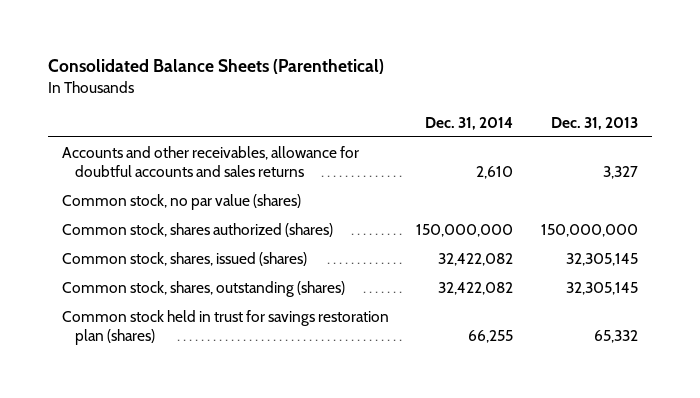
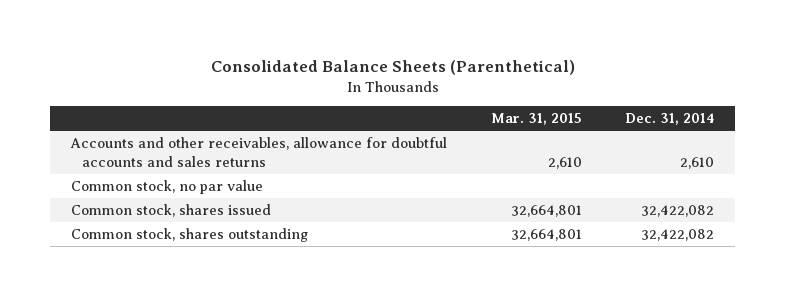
- | Dec. 31, 2014 | Dec. 31, 2013
+ | Mar. 31, 2015 | Dec. 31, 2014
- Common stock, no par value (shares)
- Common stock, shares authorized (shares) | 150,000,000 | 150,000,000
- Common stock, shares, issued (shares) | 32,422,082 | 32,305,145
- Common stock, shares, outstanding (shares) | 32,422,082 | 32,305,145
- Common stock held in trust for savings restoration plan (shares) | 66,255 | 65,332
+ Common stock, no par value
+ Common stock, shares issued | 32,664,801 | 32,422,082
+ Common stock, shares outstanding | 32,664,801 | 32,422,082

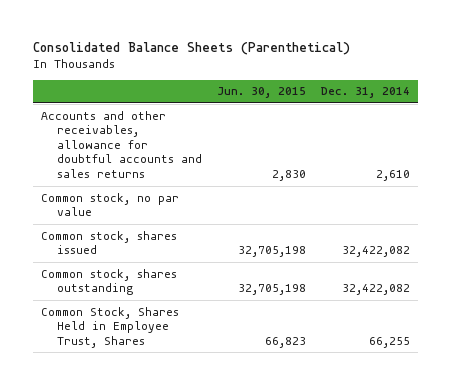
- | Mar. 31, 2015 | Dec. 31, 2014
+ | Jun. 30, 2015 | Dec. 31, 2014
+ Common Stock, Shares Held in Employee Trust, Shares | 66,823 | 66,255

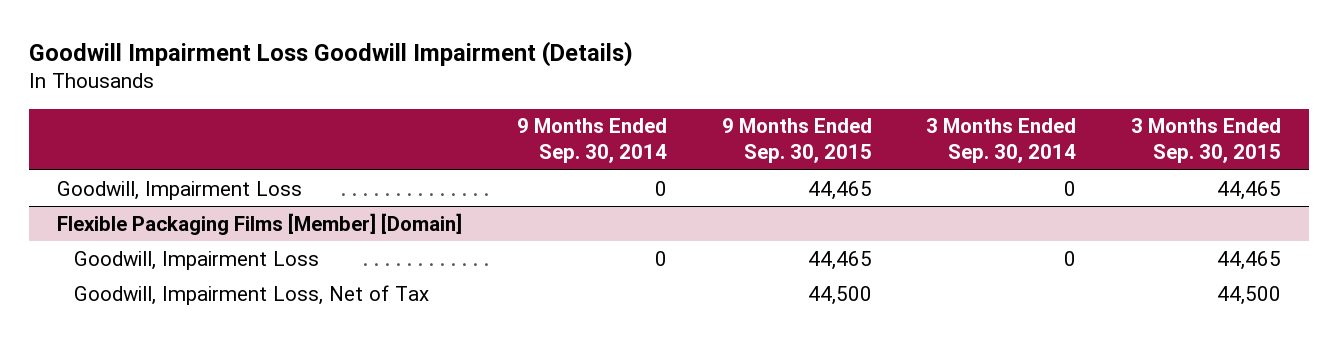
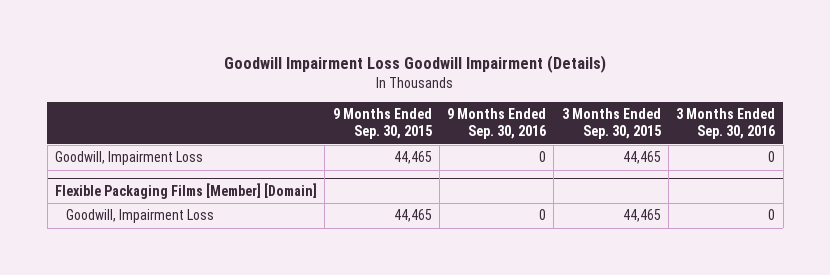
- | 9 Months Ended Sep. 30, 2014 | 9 Months Ended Sep. 30, 2015 | 3 Months Ended Sep. 30, 2014 | 3 Months Ended Sep. 30, 2015
+ | 9 Months Ended Sep. 30, 2015 | 9 Months Ended Sep. 30, 2016 | 3 Months Ended Sep. 30, 2015 | 3 Months Ended Sep. 30, 2016
@ Flexible Packaging Films [Member] [Domain]
- Goodwill, Impairment Loss, Net of Tax | | 44,500 | | 44,500

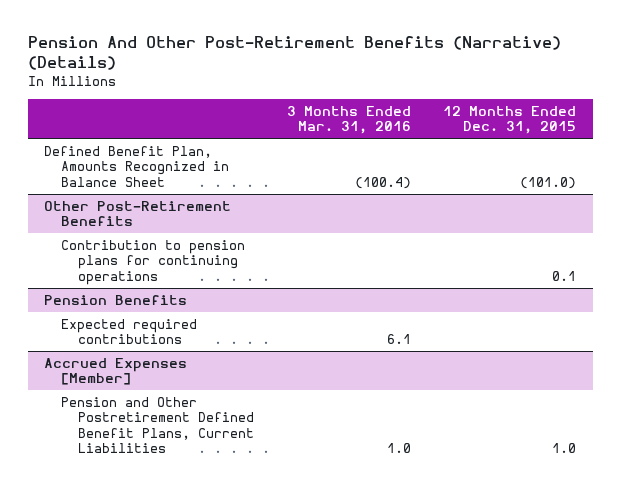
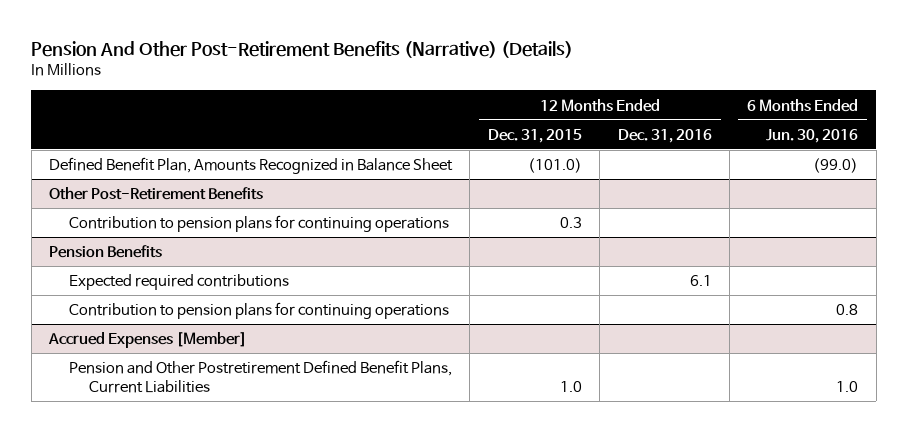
- | 3 Months Ended Mar. 31, 2016 | 12 Months Ended Dec. 31, 2015
+ | 12 Months Ended Dec. 31, 2015 | 12 Months Ended Dec. 31, 2016 | 6 Months Ended Jun. 30, 2016
@ Other Post-Retirement Benefits
- Contribution to pension plans for continuing operations | | 0.1
+ Contribution to pension plans for continuing operations | 0.3 | |
@ Pension Benefits
+ Contribution to pension plans for continuing operations | | | 0.8

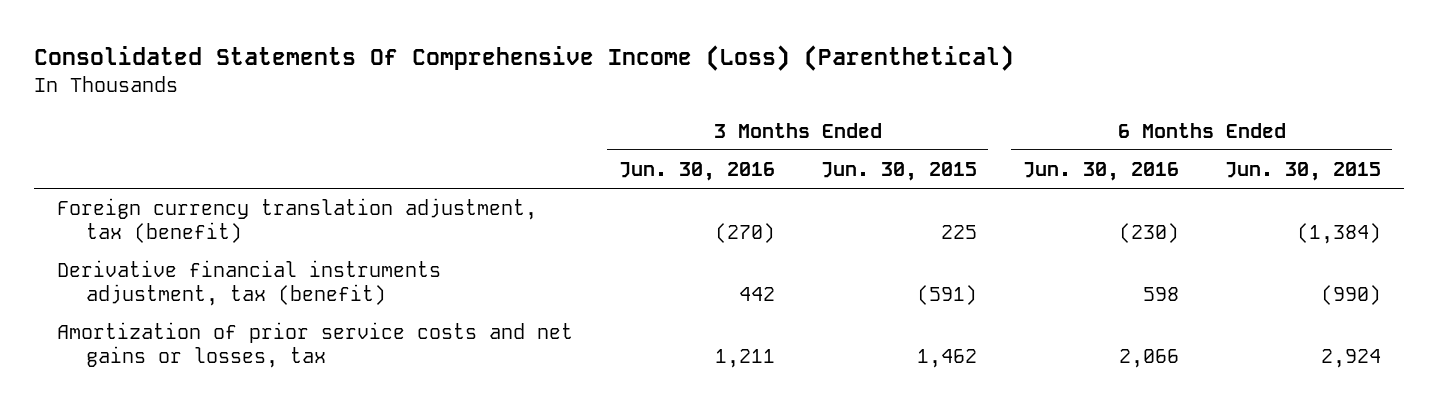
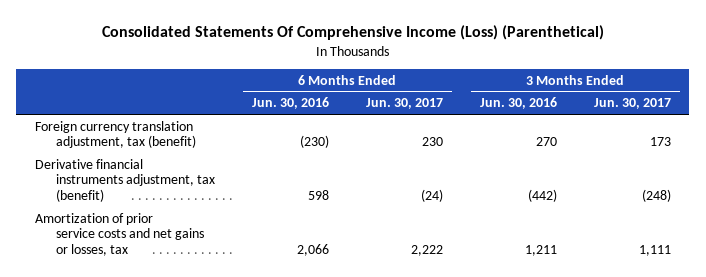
- | 3 Months Ended Jun. 30, 2016 | 3 Months Ended Jun. 30, 2015 | 6 Months Ended Jun. 30, 2016 | 6 Months Ended Jun. 30, 2015
+ | 6 Months Ended Jun. 30, 2016 | 6 Months Ended Jun. 30, 2017 | 3 Months Ended Jun. 30, 2016 | 3 Months Ended Jun. 30, 2017
- Foreign currency translation adjustment, tax (benefit) | (270) | 225 | (230) | (1,384)
- Derivative financial instruments adjustment, tax (benefit) | 442 | (591) | 598 | (990)
+ Foreign currency translation adjustment, tax (benefit) | (230) | 230 | 270 | 173
+ Derivative financial instruments adjustment, tax (benefit) | 598 | (24) | (442) | (248)

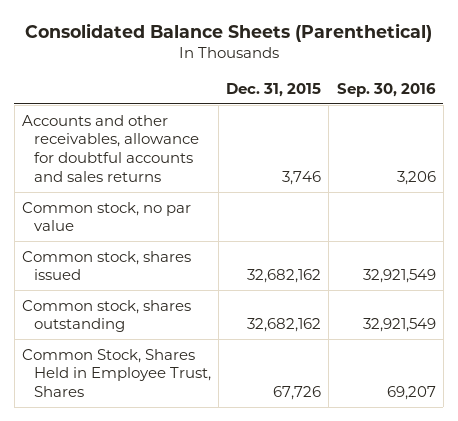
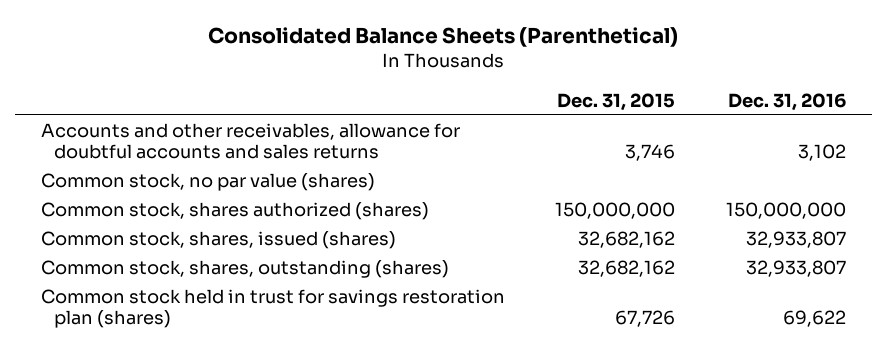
- | Dec. 31, 2015 | Sep. 30, 2016
+ | Dec. 31, 2015 | Dec. 31, 2016
- Common stock, no par value
- Common stock, shares issued | 32,682,162 | 32,921,549
- Common stock, shares outstanding | 32,682,162 | 32,921,549
- Common Stock, Shares Held in Employee Trust, Shares | 67,726 | 69,207
+ Common stock, no par value (shares)
+ Common stock, shares authorized (shares) | 150,000,000 | 150,000,000
+ Common stock, shares, issued (shares) | 32,682,162 | 32,933,807
+ Common stock, shares, outstanding (shares) | 32,682,162 | 32,933,807
+ Common stock held in trust for savings restoration plan (shares) | 67,726 | 69,622

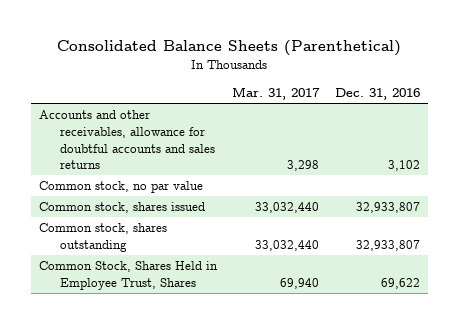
- | Dec. 31, 2015 | Dec. 31, 2016
+ | Mar. 31, 2017 | Dec. 31, 2016
- Common stock, no par value (shares)
- Common stock, shares authorized (shares) | 150,000,000 | 150,000,000
- Common stock, shares, issued (shares) | 32,682,162 | 32,933,807
- Common stock, shares, outstanding (shares) | 32,682,162 | 32,933,807
- Common stock held in trust for savings restoration plan (shares) | 67,726 | 69,622
+ Common stock, no par value
+ Common stock, shares issued | 33,032,440 | 32,933,807
+ Common stock, shares outstanding | 33,032,440 | 32,933,807
+ Common Stock, Shares Held in Employee Trust, Shares | 69,940 | 69,622

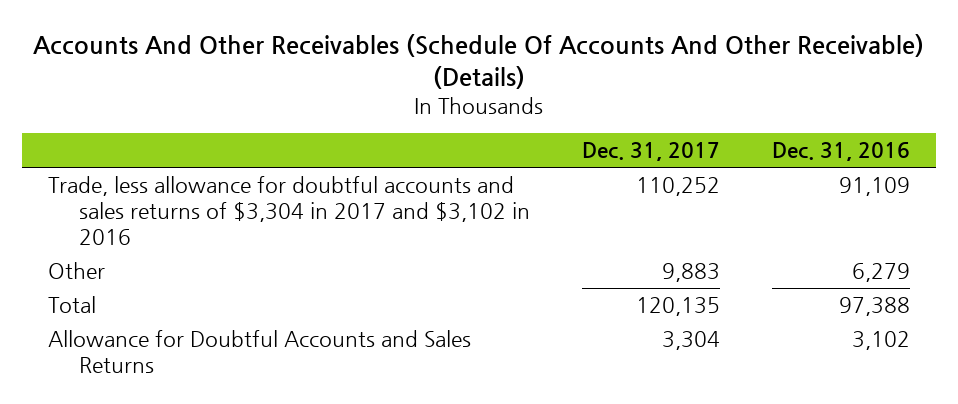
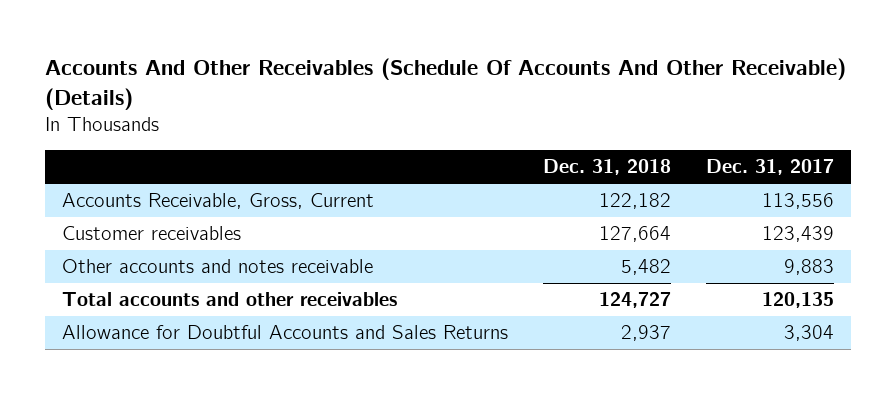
- | Dec. 31, 2017 | Dec. 31, 2016
+ | Dec. 31, 2018 | Dec. 31, 2017
- Trade, less allowance for doubtful accounts and sales returns of $3,304 in 2017 and $3,102 in 2016 | 110,252 | 91,109
- Other | 9,883 | 6,279
- Total | 120,135 | 97,388
+ Accounts Receivable, Gross, Current | 122,182 | 113,556
+ Customer receivables | 127,664 | 123,439
+ Other accounts and notes receivable | 5,482 | 9,883
+ Total accounts and other receivables | 124,727 | 120,135

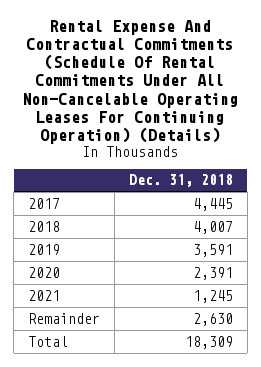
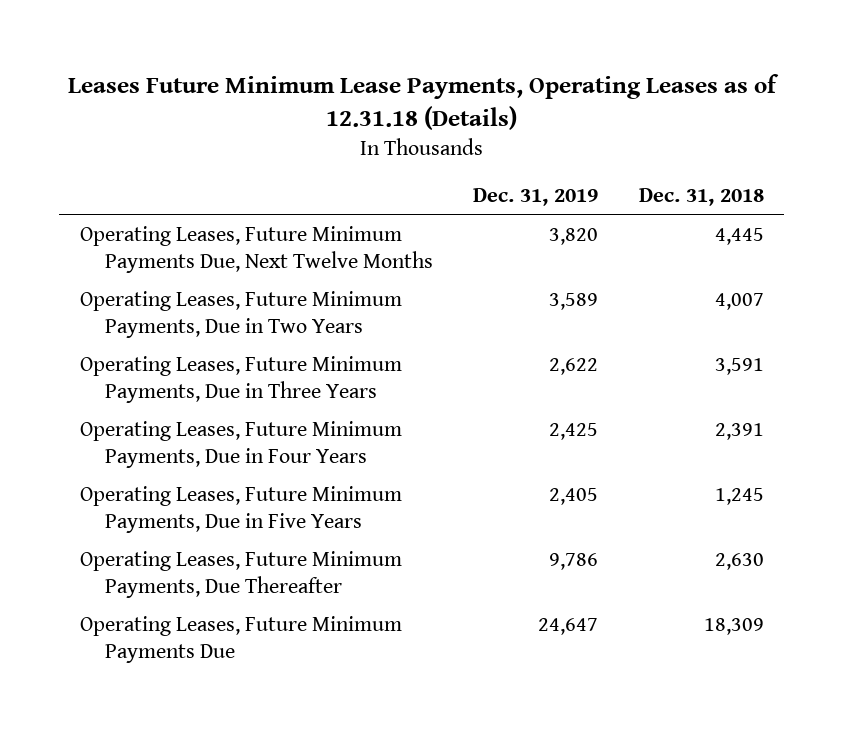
- Rental Expense And Contractual Commitments (Schedule Of Rental Commitments Under All Non-Cancelable Operating Leases For Continuing Operation) (Details)
+ Leases Future Minimum Lease Payments, Operating Leases as of 12.31.18 (Details)
- | Dec. 31, 2018
+ | Dec. 31, 2019 | Dec. 31, 2018
- 2017 | 4,445
- 2018 | 4,007
- 2019 | 3,591
- 2020 | 2,391
- 2021 | 1,245
- Remainder | 2,630
- Total | 18,309
+ Operating Leases, Future Minimum Payments Due, Next Twelve Months | 3,820 | 4,445
+ Operating Leases, Future Minimum Payments, Due in Two Years | 3,589 | 4,007
+ Operating Leases, Future Minimum Payments, Due in Three Years | 2,622 | 3,591
+ Operating Leases, Future Minimum Payments, Due in Four Years | 2,425 | 2,391
+ Operating Leases, Future Minimum Payments, Due in Five Years | 2,405 | 1,245
+ Operating Leases, Future Minimum Payments, Due Thereafter | 9,786 | 2,630
+ Operating Leases, Future Minimum Payments Due | 24,647 | 18,309

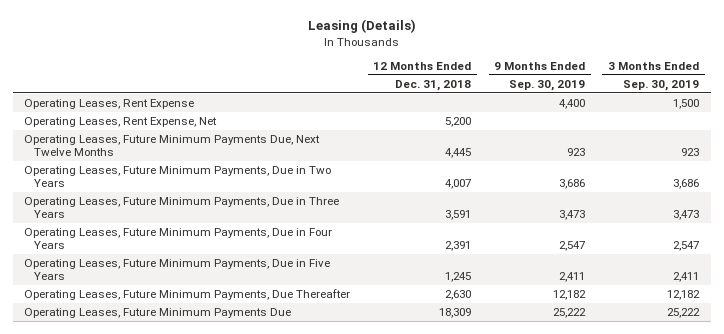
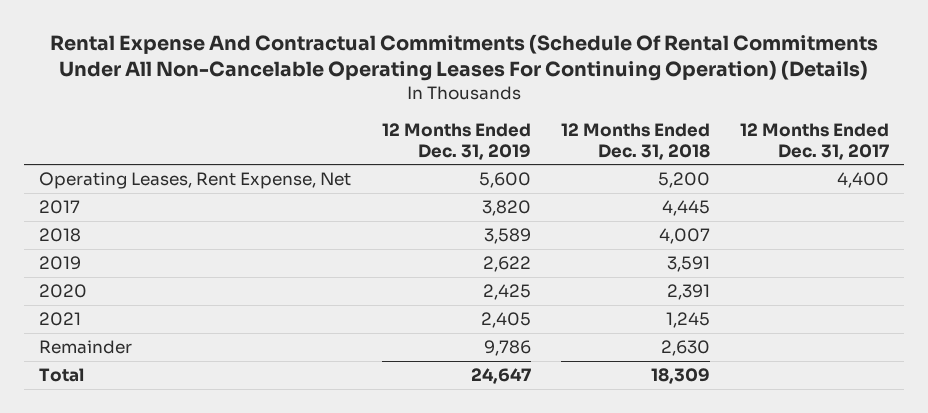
- Leasing (Details)
+ Rental Expense And Contractual Commitments (Schedule Of Rental Commitments Under All Non-Cancelable Operating Leases For Continuing Operation) (Details)
- | 12 Months Ended Dec. 31, 2018 | 9 Months Ended Sep. 30, 2019 | 3 Months Ended Sep. 30, 2019
+ | 12 Months Ended Dec. 31, 2019 | 12 Months Ended Dec. 31, 2018 | 12 Months Ended Dec. 31, 2017
- Operating Leases, Rent Expense | | 4,400 | 1,500
- Operating Leases, Future Minimum Payments Due, Next Twelve Months | 4,445 | 923 | 923
- Operating Leases, Future Minimum Payments, Due in Two Years | 4,007 | 3,686 | 3,686
- Operating Leases, Future Minimum Payments, Due in Three Years | 3,591 | 3,473 | 3,473
- Operating Leases, Future Minimum Payments, Due in Four Years | 2,391 | 2,547 | 2,547
- Operating Leases, Future Minimum Payments, Due in Five Years | 1,245 | 2,411 | 2,411
- Operating Leases, Future Minimum Payments, Due Thereafter | 2,630 | 12,182 | 12,182
- Operating Leases, Future Minimum Payments Due | 18,309 | 25,222 | 25,222
+ 2017 | 3,820 | 4,445 |
+ 2018 | 3,589 | 4,007 |
+ 2019 | 2,622 | 3,591 |
+ 2020 | 2,425 | 2,391 |
+ 2021 | 2,405 | 1,245 |
+ Remainder | 9,786 | 2,630 |
+ Total | 24,647 | 18,309 |

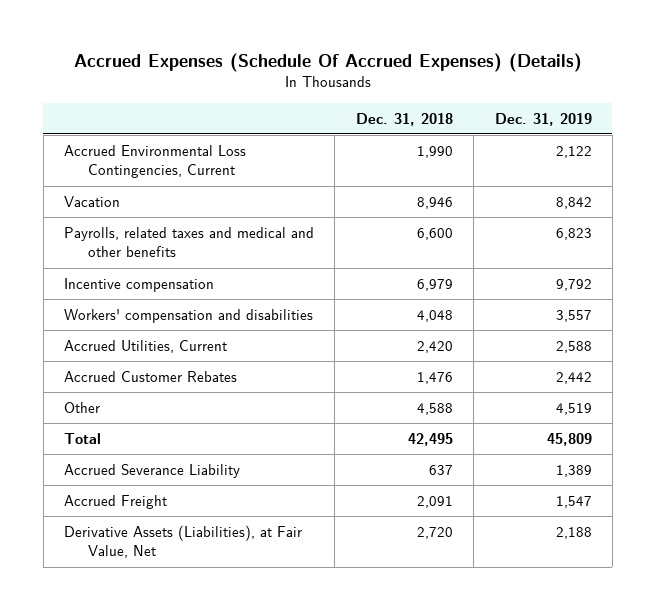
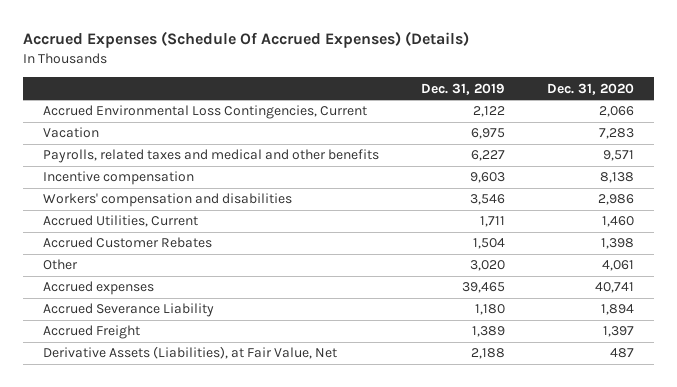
- | Dec. 31, 2018 | Dec. 31, 2019
+ | Dec. 31, 2019 | Dec. 31, 2020
- Vacation | 8,946 | 8,842
- Payrolls, related taxes and medical and other benefits | 6,600 | 6,823
- Incentive compensation | 6,979 | 9,792
- Workers' compensation and disabilities | 4,048 | 3,557
- Accrued Utilities, Current | 2,420 | 2,588
- Accrued Customer Rebates | 1,476 | 2,442
- Other | 4,588 | 4,519
- Total | 42,495 | 45,809
- Accrued Severance Liability | 637 | 1,389
- Accrued Freight | 2,091 | 1,547
+ Vacation | 6,975 | 7,283
+ Payrolls, related taxes and medical and other benefits | 6,227 | 9,571
+ Incentive compensation | 9,603 | 8,138
+ Workers' compensation and disabilities | 3,546 | 2,986
+ Accrued Utilities, Current | 1,711 | 1,460
+ Accrued Customer Rebates | 1,504 | 1,398
+ Other | 3,020 | 4,061
+ Accrued expenses | 39,465 | 40,741
+ Accrued Severance Liability | 1,180 | 1,894
+ Accrued Freight | 1,389 | 1,397

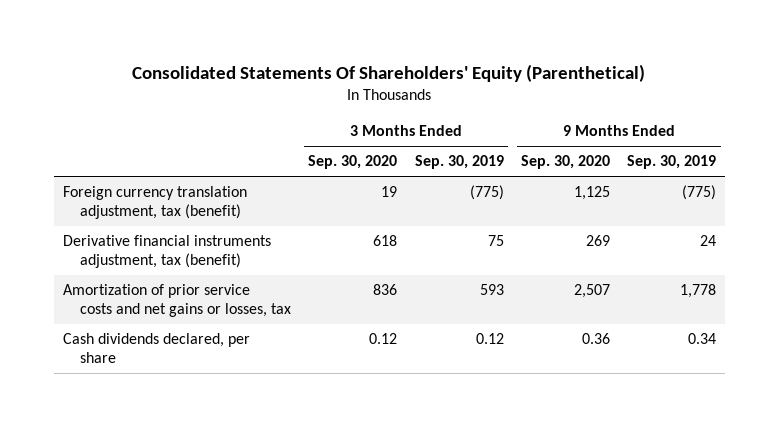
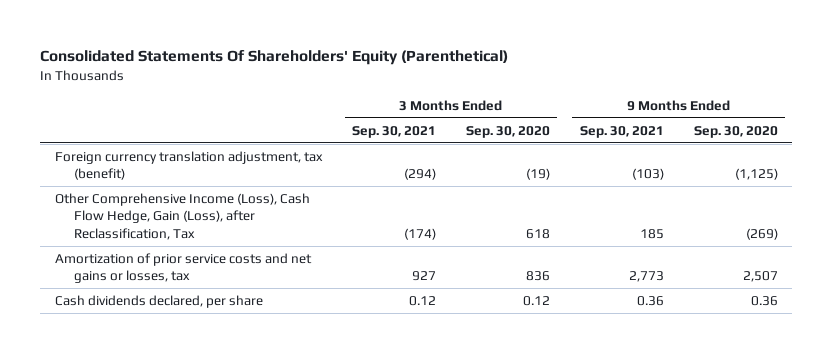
- | 3 Months Ended Sep. 30, 2020 | 3 Months Ended Sep. 30, 2019 | 9 Months Ended Sep. 30, 2020 | 9 Months Ended Sep. 30, 2019
+ | 3 Months Ended Sep. 30, 2021 | 3 Months Ended Sep. 30, 2020 | 9 Months Ended Sep. 30, 2021 | 9 Months Ended Sep. 30, 2020
- Foreign currency translation adjustment, tax (benefit) | 19 | (775) | 1,125 | (775)
- Derivative financial instruments adjustment, tax (benefit) | 618 | 75 | 269 | 24
+ Foreign currency translation adjustment, tax (benefit) | (294) | (19) | (103) | (1,125)
+ Other Comprehensive Income (Loss), Cash Flow Hedge, Gain (Loss), after Reclassification, Tax | (174) | 618 | 185 | (269)

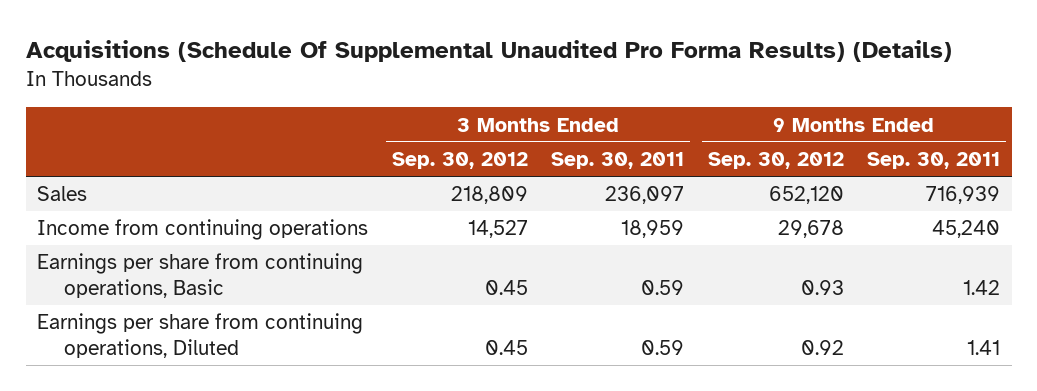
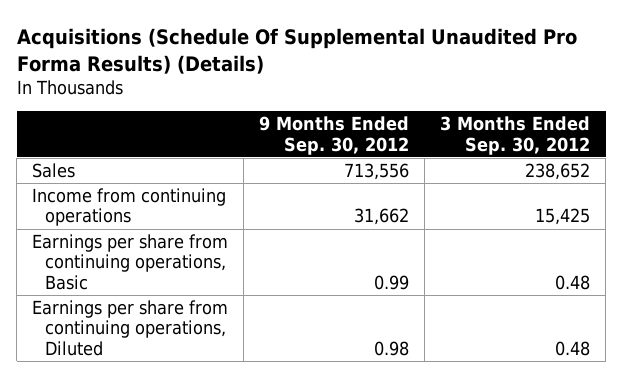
- | 3 Months Ended Sep. 30, 2012 | 3 Months Ended Sep. 30, 2011 | 9 Months Ended Sep. 30, 2012 | 9 Months Ended Sep. 30, 2011
+ | 9 Months Ended Sep. 30, 2012 | 3 Months Ended Sep. 30, 2012
- Sales | 218,809 | 236,097 | 652,120 | 716,939
- Income from continuing operations | 14,527 | 18,959 | 29,678 | 45,240
- Earnings per share from continuing operations, Basic | 0.45 | 0.59 | 0.93 | 1.42
- Earnings per share from continuing operations, Diluted | 0.45 | 0.59 | 0.92 | 1.41
+ Sales | 713,556 | 238,652
+ Income from continuing operations | 31,662 | 15,425
+ Earnings per share from continuing operations, Basic | 0.99 | 0.48
+ Earnings per share from continuing operations, Diluted | 0.98 | 0.48

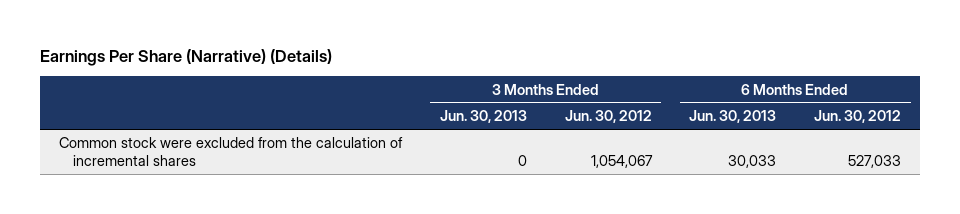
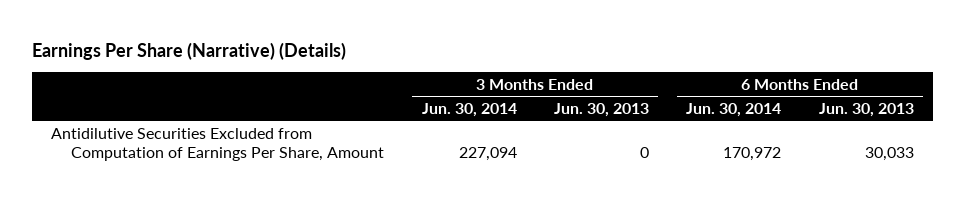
- | 3 Months Ended Jun. 30, 2013 | 3 Months Ended Jun. 30, 2012 | 6 Months Ended Jun. 30, 2013 | 6 Months Ended Jun. 30, 2012
+ | 3 Months Ended Jun. 30, 2014 | 3 Months Ended Jun. 30, 2013 | 6 Months Ended Jun. 30, 2014 | 6 Months Ended Jun. 30, 2013
- Common stock were excluded from the calculation of incremental shares | 0 | 1,054,067 | 30,033 | 527,033
+ Antidilutive Securities Excluded from Computation of Earnings Per Share, Amount | 227,094 | 0 | 170,972 | 30,033

